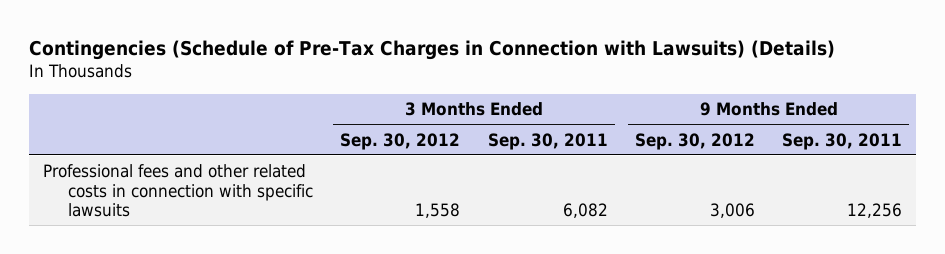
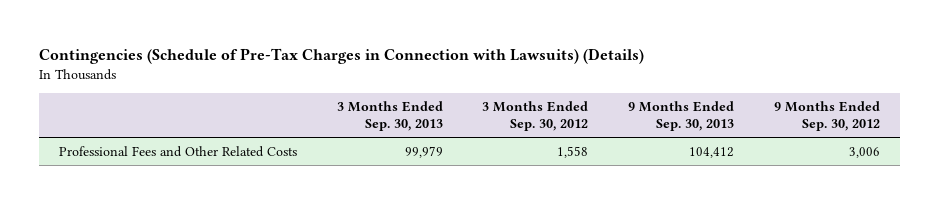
- | 3 Months Ended Sep. 30, 2012 | 3 Months Ended Sep. 30, 2011 | 9 Months Ended Sep. 30, 2012 | 9 Months Ended Sep. 30, 2011
+ | 3 Months Ended Sep. 30, 2013 | 3 Months Ended Sep. 30, 2012 | 9 Months Ended Sep. 30, 2013 | 9 Months Ended Sep. 30, 2012
- Professional fees and other related costs in connection with specific lawsuits | 1,558 | 6,082 | 3,006 | 12,256
+ Professional Fees and Other Related Costs | 99,979 | 1,558 | 104,412 | 3,006

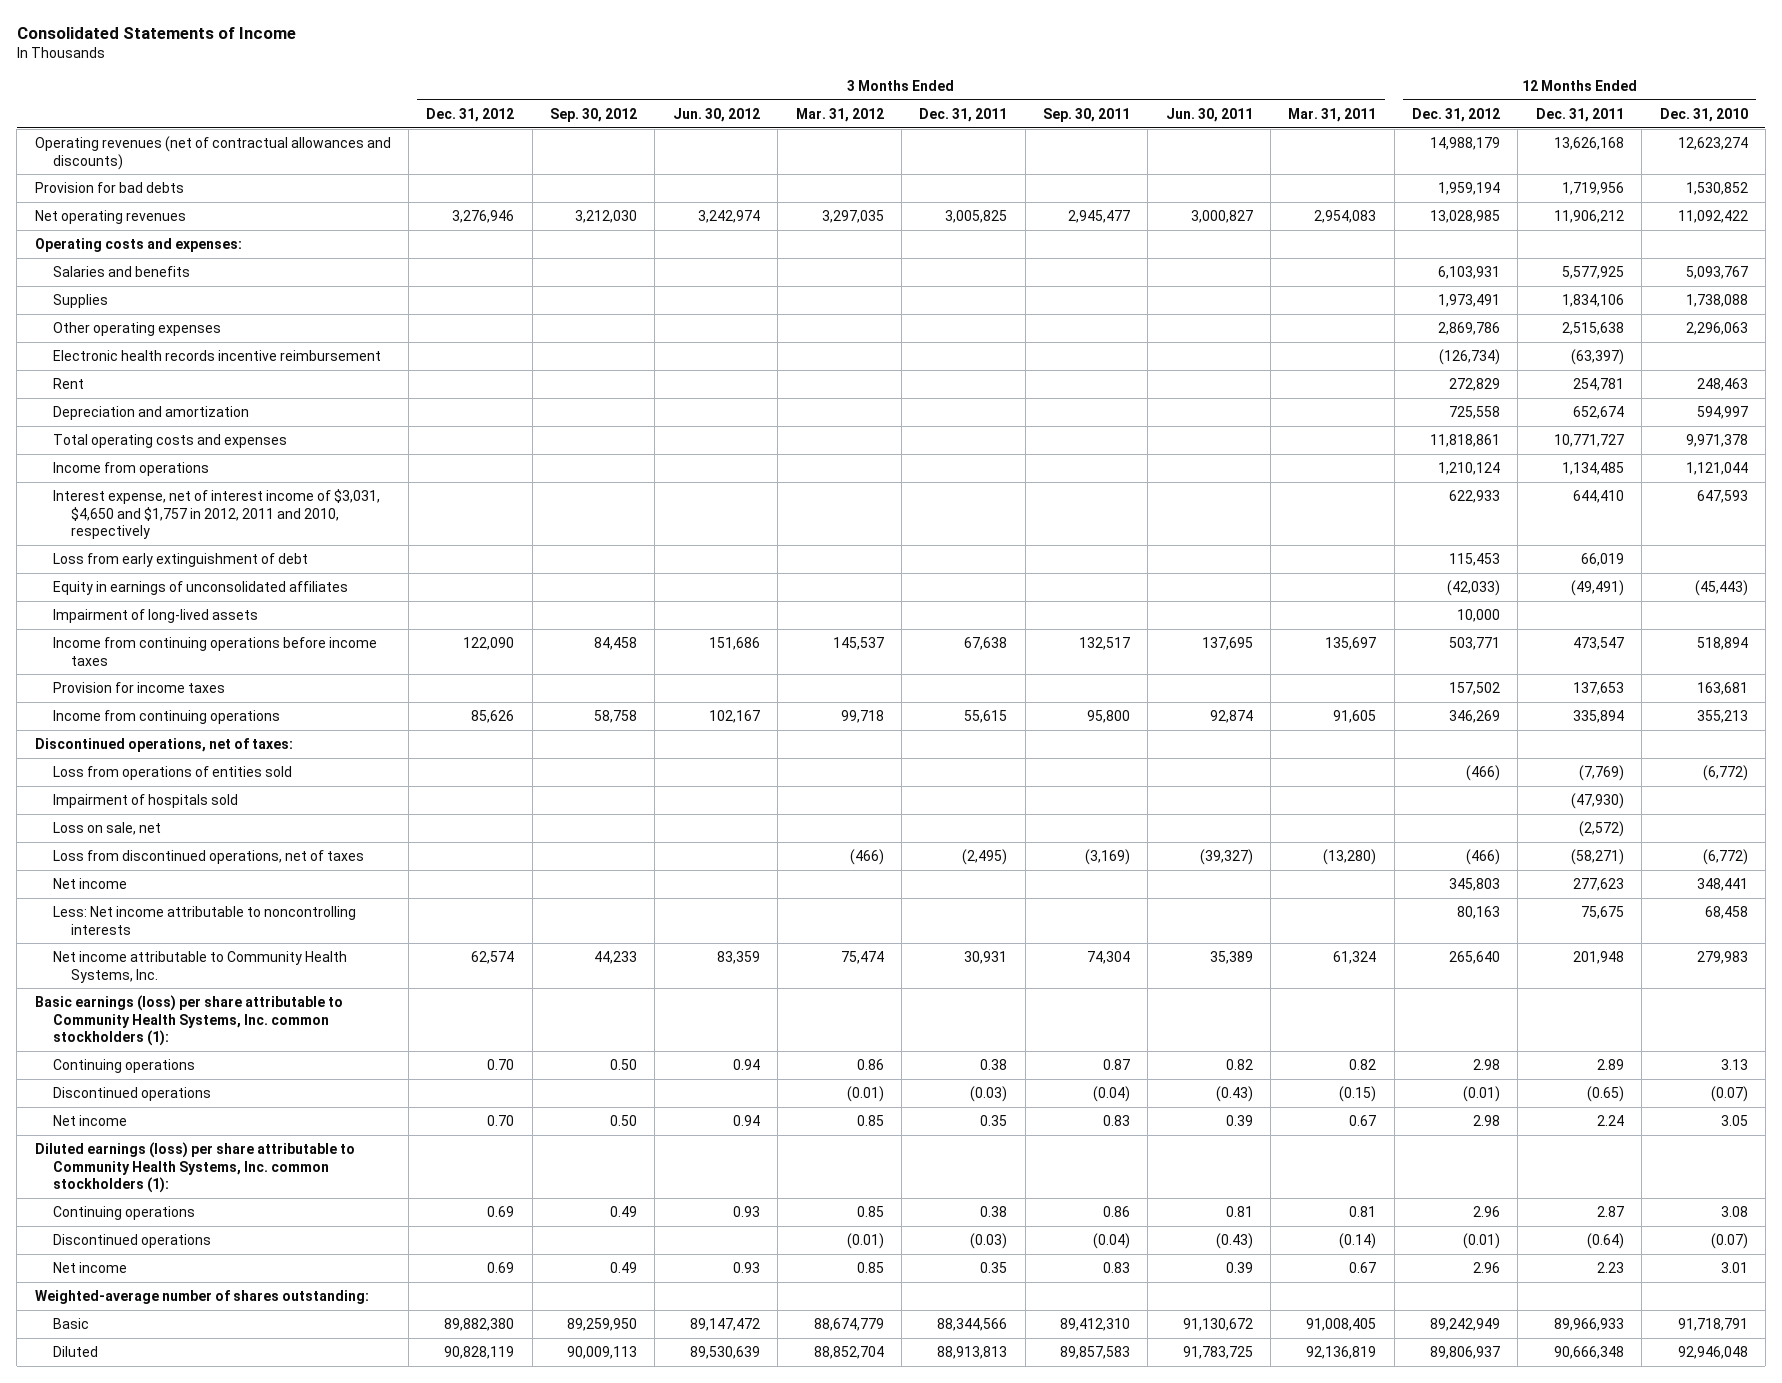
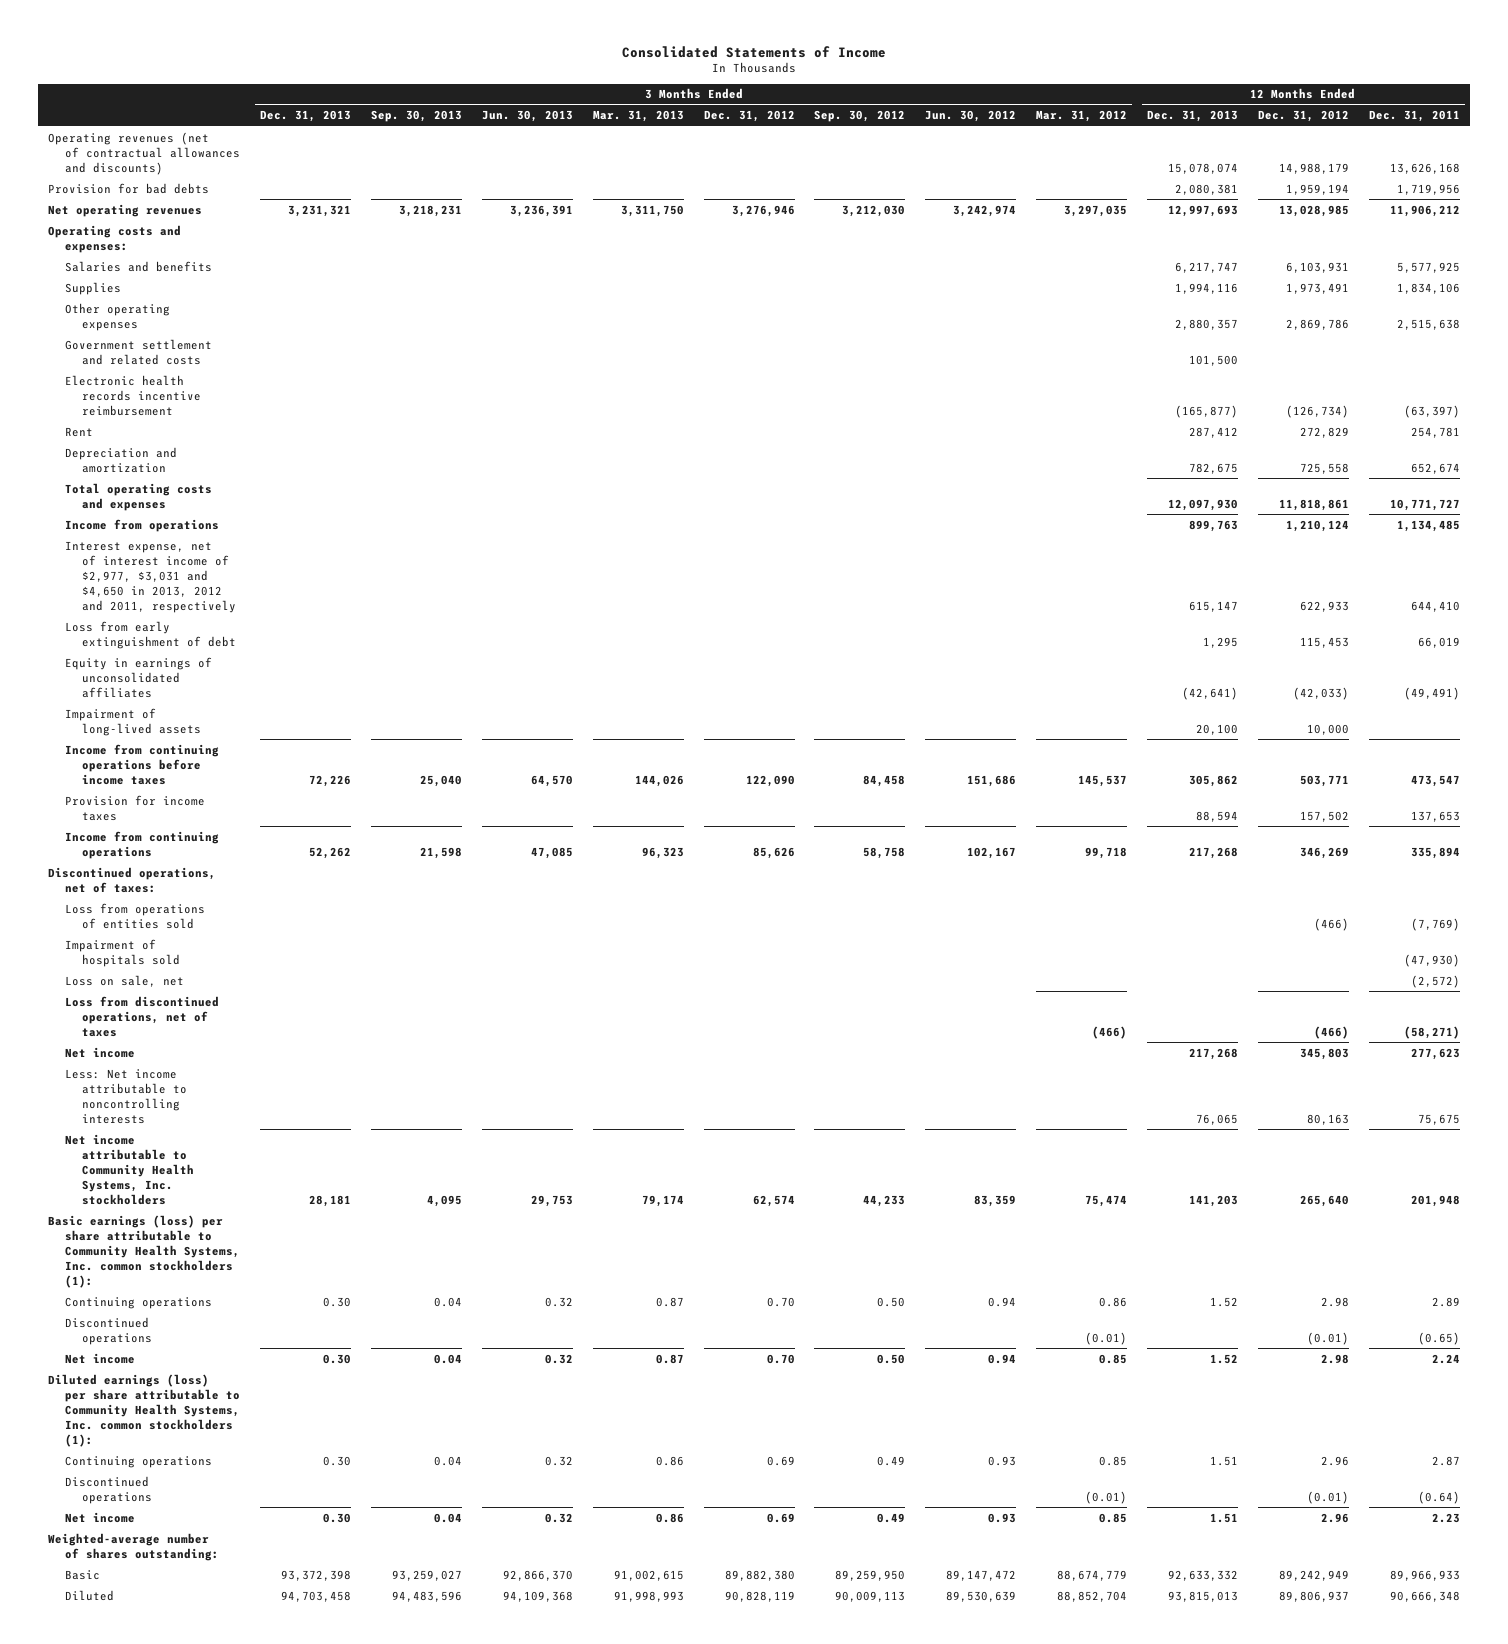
- | 3 Months Ended Dec. 31, 2012 | 3 Months Ended Sep. 30, 2012 | 3 Months Ended Jun. 30, 2012 | 3 Months Ended Mar. 31, 2012 | 3 Months Ended Dec. 31, 2011 | 3 Months Ended Sep. 30, 2011 | 3 Months Ended Jun. 30, 2011 | 3 Months Ended Mar. 31, 2011 | 12 Months Ended Dec. 31, 2012 | 12 Months Ended Dec. 31, 2011 | 12 Months Ended Dec. 31, 2010
+ | 3 Months Ended Dec. 31, 2013 | 3 Months Ended Sep. 30, 2013 | 3 Months Ended Jun. 30, 2013 | 3 Months Ended Mar. 31, 2013 | 3 Months Ended Dec. 31, 2012 | 3 Months Ended Sep. 30, 2012 | 3 Months Ended Jun. 30, 2012 | 3 Months Ended Mar. 31, 2012 | 12 Months Ended Dec. 31, 2013 | 12 Months Ended Dec. 31, 2012 | 12 Months Ended Dec. 31, 2011
+ Government settlement and related costs | | | | | | | | | 101,500 | |
- Interest expense, net of interest income of $3,031, $4,650 and $1,757 in 2012, 2011 and 2010, respectively | | | | | | | | | 622,933 | 644,410 | 647,593
+ Interest expense, net of interest income of $2,977, $3,031 and $4,650 in 2013, 2012 and 2011, respectively | | | | | | | | | 615,147 | 622,933 | 644,410
- Net income attributable to Community Health Systems, Inc. | 62,574 | 44,233 | 83,359 | 75,474 | 30,931 | 74,304 | 35,389 | 61,324 | 265,640 | 201,948 | 279,983
+ Net income attributable to Community Health Systems, Inc. stockholders | 28,181 | 4,095 | 29,753 | 79,174 | 62,574 | 44,233 | 83,359 | 75,474 | 141,203 | 265,640 | 201,948

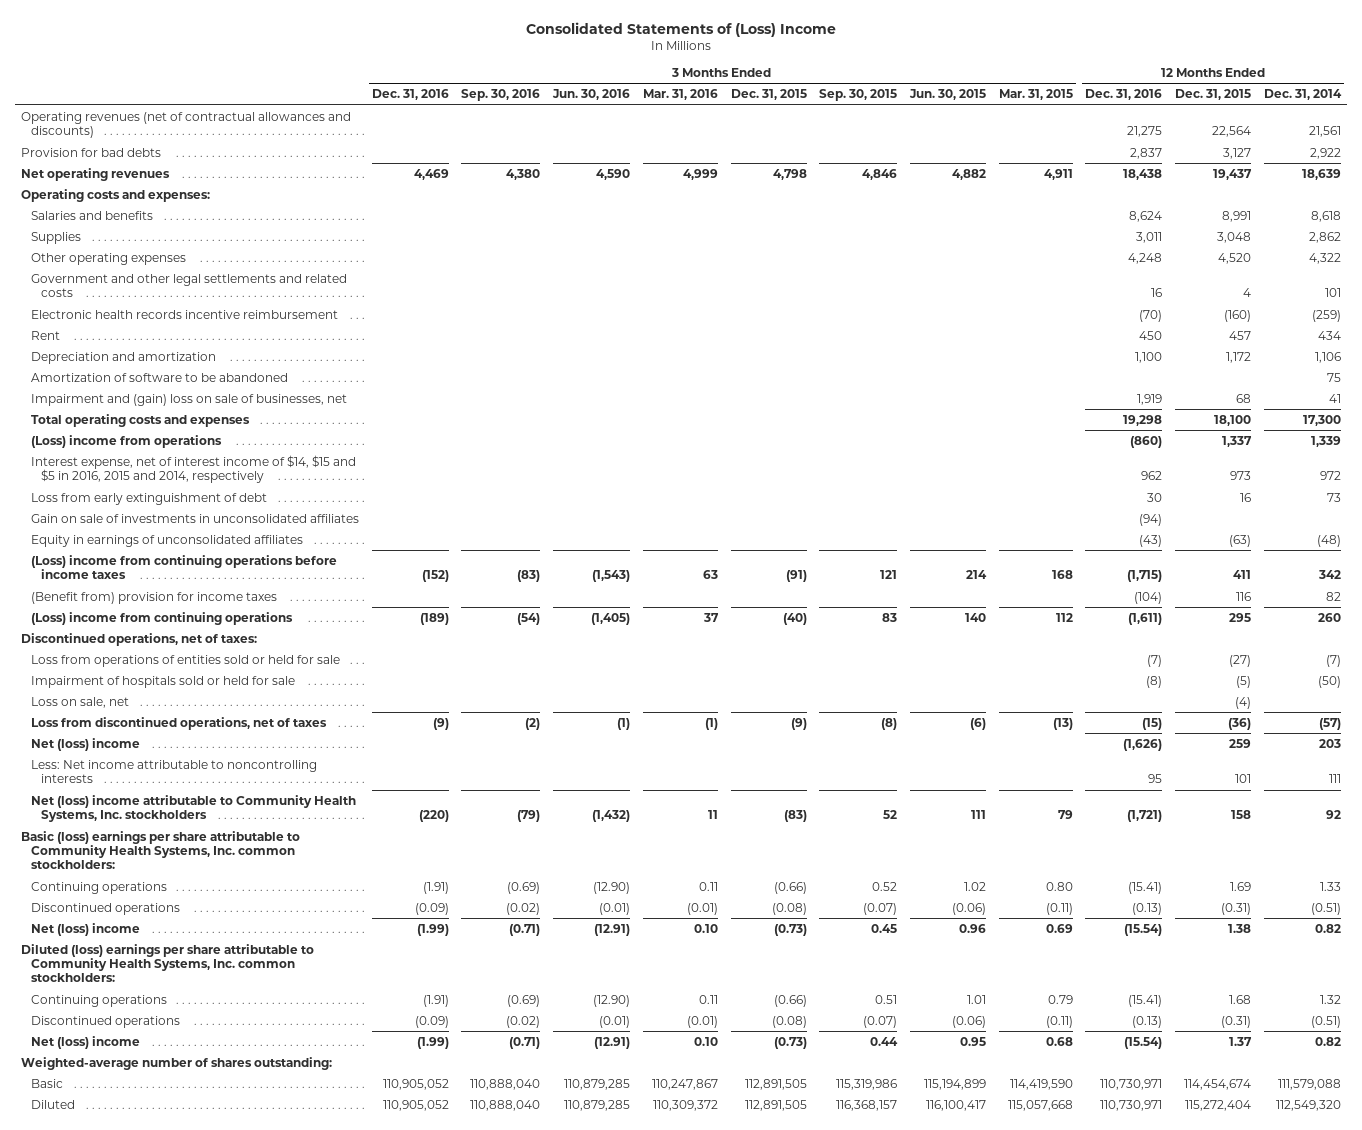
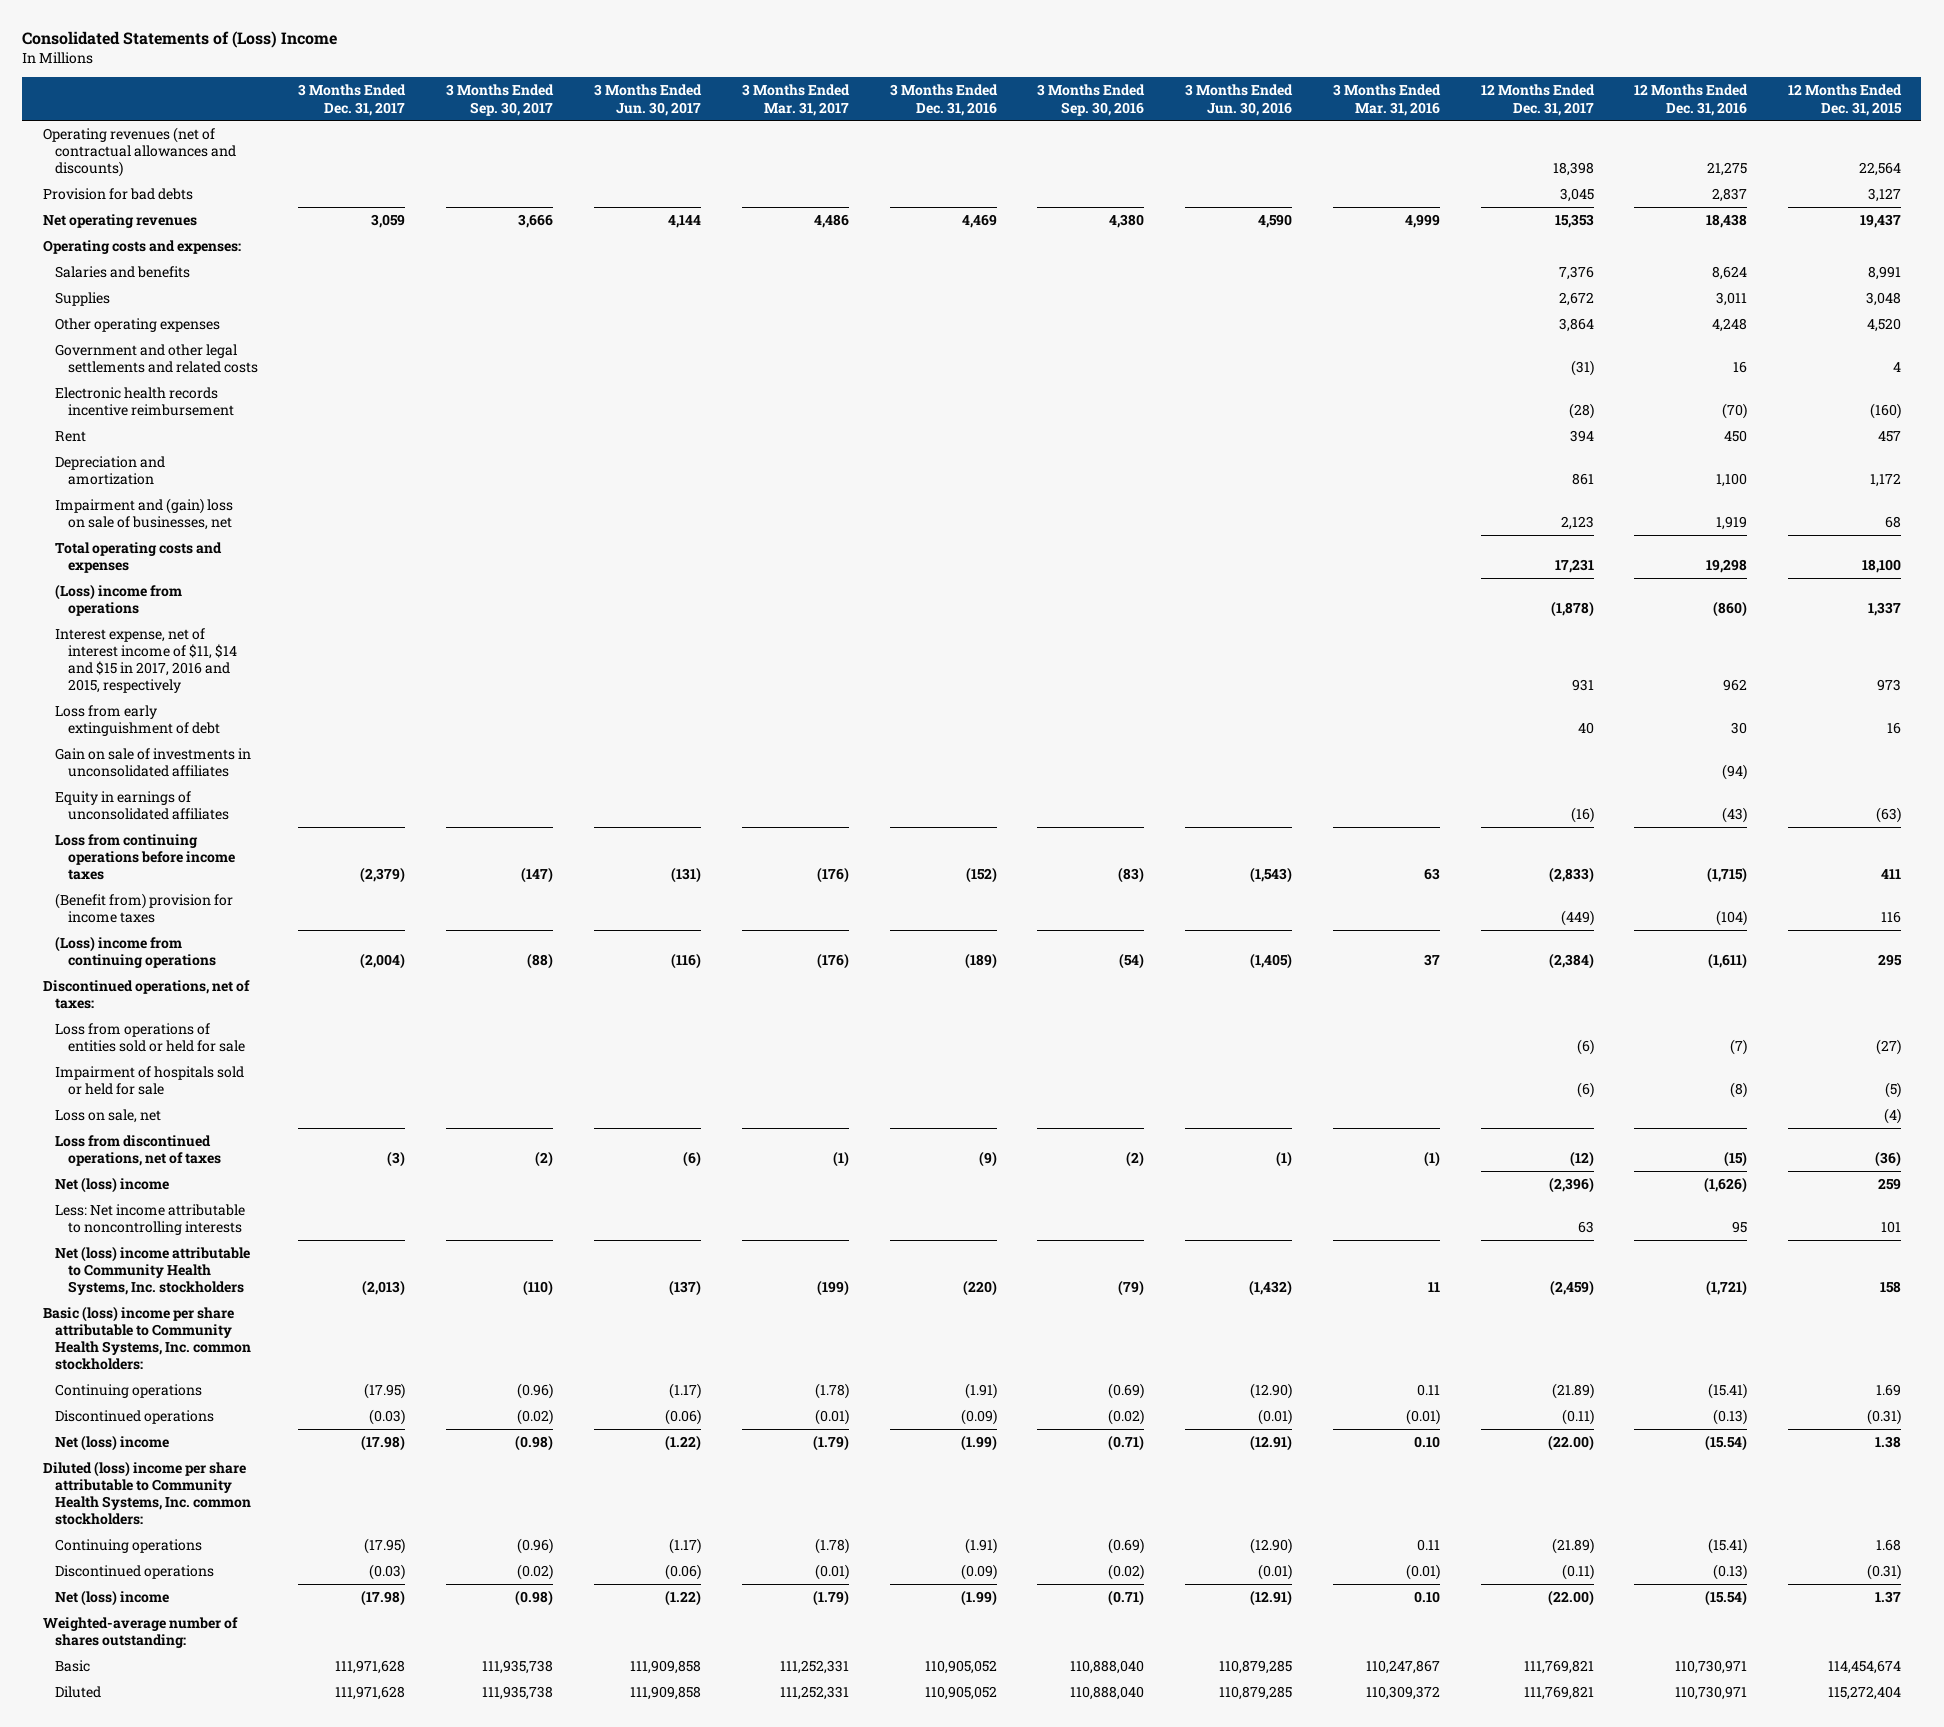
- | 3 Months Ended Dec. 31, 2016 | 3 Months Ended Sep. 30, 2016 | 3 Months Ended Jun. 30, 2016 | 3 Months Ended Mar. 31, 2016 | 3 Months Ended Dec. 31, 2015 | 3 Months Ended Sep. 30, 2015 | 3 Months Ended Jun. 30, 2015 | 3 Months Ended Mar. 31, 2015 | 12 Months Ended Dec. 31, 2016 | 12 Months Ended Dec. 31, 2015 | 12 Months Ended Dec. 31, 2014
+ | 3 Months Ended Dec. 31, 2017 | 3 Months Ended Sep. 30, 2017 | 3 Months Ended Jun. 30, 2017 | 3 Months Ended Mar. 31, 2017 | 3 Months Ended Dec. 31, 2016 | 3 Months Ended Sep. 30, 2016 | 3 Months Ended Jun. 30, 2016 | 3 Months Ended Mar. 31, 2016 | 12 Months Ended Dec. 31, 2017 | 12 Months Ended Dec. 31, 2016 | 12 Months Ended Dec. 31, 2015
- Amortization of software to be abandoned | | | | | | | | | | | 75
- Interest expense, net of interest income of $14, $15 and $5 in 2016, 2015 and 2014, respectively | | | | | | | | | 962 | 973 | 972
+ Interest expense, net of interest income of $11, $14 and $15 in 2017, 2016 and 2015, respectively | | | | | | | | | 931 | 962 | 973
- (Loss) income from continuing operations before income taxes | (152) | (83) | (1,543) | 63 | (91) | 121 | 214 | 168 | (1,715) | 411 | 342
+ Loss from continuing operations before income taxes | (2,379) | (147) | (131) | (176) | (152) | (83) | (1,543) | 63 | (2,833) | (1,715) | 411
- Basic (loss) earnings per share attributable to Community Health Systems, Inc. common stockholders:
+ Basic (loss) income per share attributable to Community Health Systems, Inc. common stockholders:
- Diluted (loss) earnings per share attributable to Community Health Systems, Inc. common stockholders:
+ Diluted (loss) income per share attributable to Community Health Systems, Inc. common stockholders:

